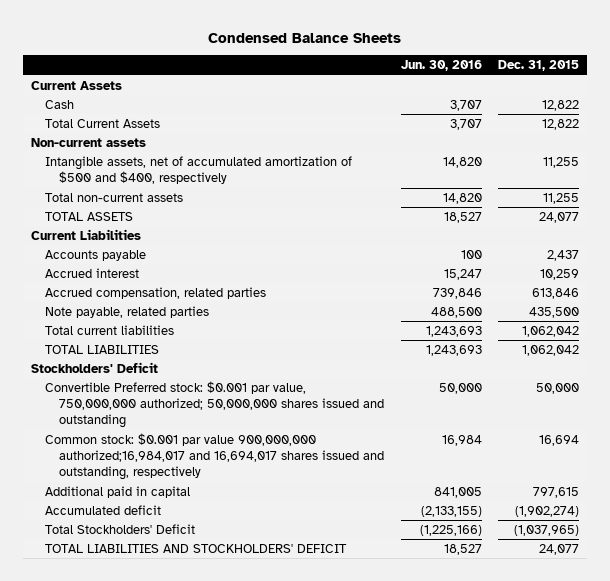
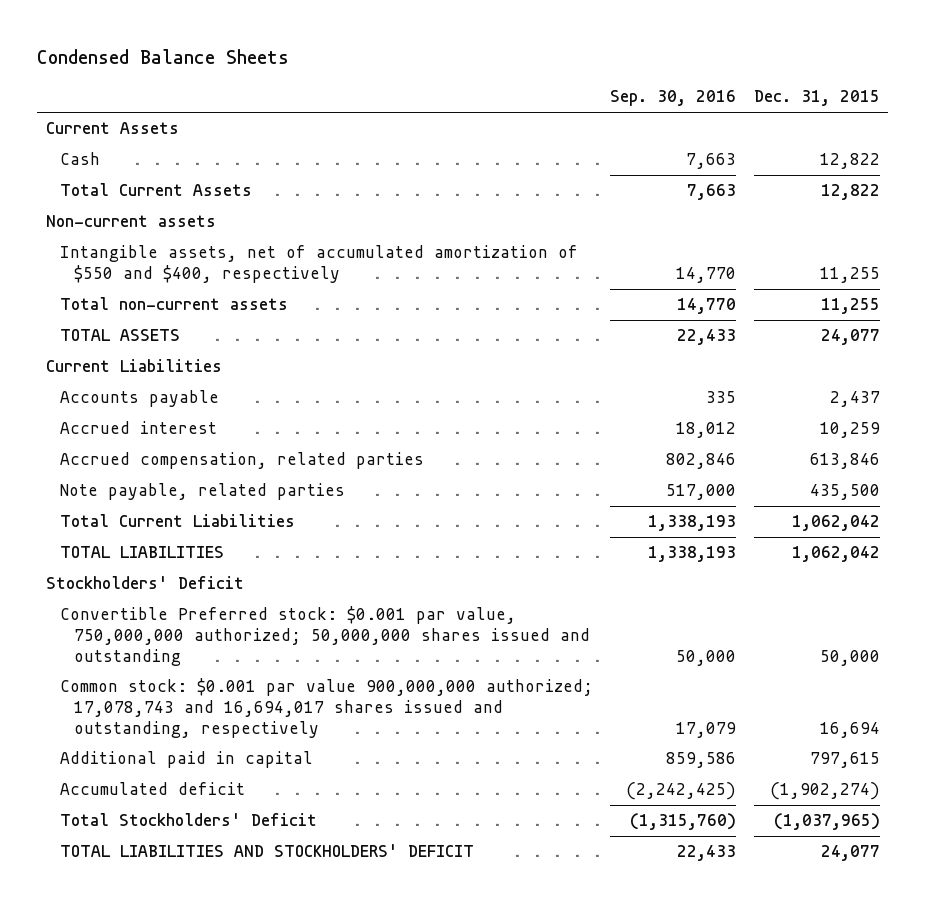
- | Jun. 30, 2016 | Dec. 31, 2015
+ | Sep. 30, 2016 | Dec. 31, 2015
- Intangible assets, net of accumulated amortization of $500 and $400, respectively | 14,820 | 11,255
+ Intangible assets, net of accumulated amortization of $550 and $400, respectively | 14,770 | 11,255
- Total current liabilities | 1,243,693 | 1,062,042
+ Total Current Liabilities | 1,338,193 | 1,062,042
- Common stock: $0.001 par value 900,000,000 authorized;16,984,017 and 16,694,017 shares issued and outstanding, respectively | 16,984 | 16,694
+ Common stock: $0.001 par value 900,000,000 authorized; 17,078,743 and 16,694,017 shares issued and outstanding, respectively | 17,079 | 16,694

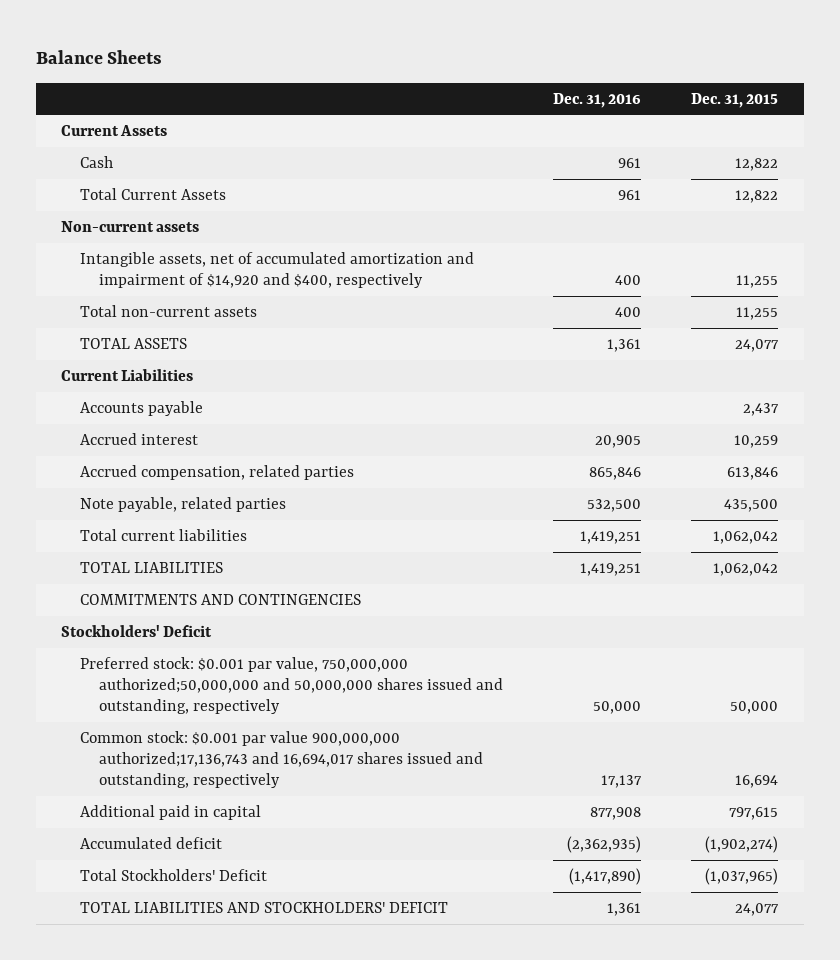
- Condensed Balance Sheets
+ Balance Sheets
- | Sep. 30, 2016 | Dec. 31, 2015
+ | Dec. 31, 2016 | Dec. 31, 2015
- Intangible assets, net of accumulated amortization of $550 and $400, respectively | 14,770 | 11,255
+ Intangible assets, net of accumulated amortization and impairment of $14,920 and $400, respectively | 400 | 11,255
- Total Current Liabilities | 1,338,193 | 1,062,042
+ Total current liabilities | 1,419,251 | 1,062,042
+ COMMITMENTS AND CONTINGENCIES
- Convertible Preferred stock: $0.001 par value, 750,000,000 authorized; 50,000,000 shares issued and outstanding | 50,000 | 50,000
- Common stock: $0.001 par value 900,000,000 authorized; 17,078,743 and 16,694,017 shares issued and outstanding, respectively | 17,079 | 16,694
+ Preferred stock: $0.001 par value, 750,000,000 authorized;50,000,000 and 50,000,000 shares issued and outstanding, respectively | 50,000 | 50,000
+ Common stock: $0.001 par value 900,000,000 authorized;17,136,743 and 16,694,017 shares issued and outstanding, respectively | 17,137 | 16,694

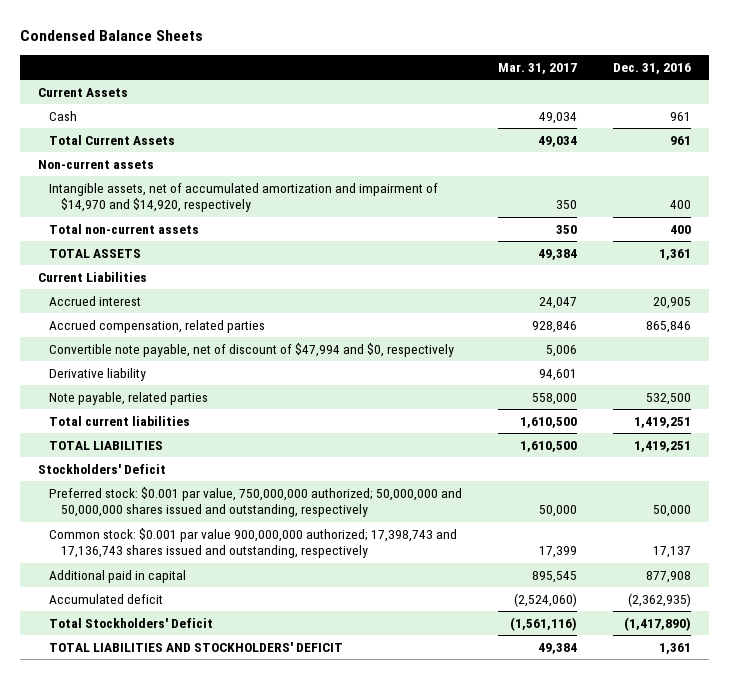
- Balance Sheets
+ Condensed Balance Sheets
- | Dec. 31, 2016 | Dec. 31, 2015
+ | Mar. 31, 2017 | Dec. 31, 2016
- Intangible assets, net of accumulated amortization and impairment of $14,920 and $400, respectively | 400 | 11,255
+ Intangible assets, net of accumulated amortization and impairment of $14,970 and $14,920, respectively | 350 | 400
- Accounts payable | | 2,437
+ Convertible note payable, net of discount of $47,994 and $0, respectively | 5,006 |
+ Derivative liability | 94,601 |
- COMMITMENTS AND CONTINGENCIES
- Preferred stock: $0.001 par value, 750,000,000 authorized;50,000,000 and 50,000,000 shares issued and outstanding, respectively | 50,000 | 50,000
- Common stock: $0.001 par value 900,000,000 authorized;17,136,743 and 16,694,017 shares issued and outstanding, respectively | 17,137 | 16,694
+ Preferred stock: $0.001 par value, 750,000,000 authorized; 50,000,000 and 50,000,000 shares issued and outstanding, respectively | 50,000 | 50,000
+ Common stock: $0.001 par value 900,000,000 authorized; 17,398,743 and 17,136,743 shares issued and outstanding, respectively | 17,399 | 17,137

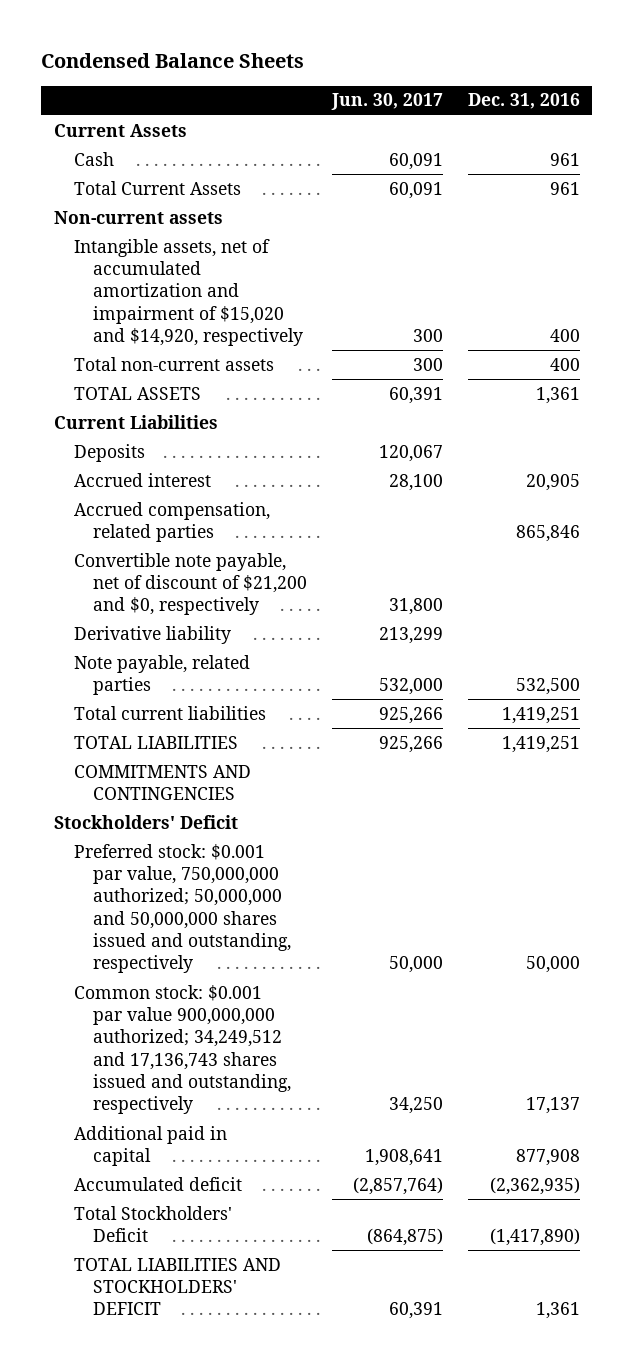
- | Mar. 31, 2017 | Dec. 31, 2016
+ | Jun. 30, 2017 | Dec. 31, 2016
- Intangible assets, net of accumulated amortization and impairment of $14,970 and $14,920, respectively | 350 | 400
+ Intangible assets, net of accumulated amortization and impairment of $15,020 and $14,920, respectively | 300 | 400
+ Deposits | 120,067 |
- Convertible note payable, net of discount of $47,994 and $0, respectively | 5,006 |
+ Convertible note payable, net of discount of $21,200 and $0, respectively | 31,800 |
+ COMMITMENTS AND CONTINGENCIES
- Common stock: $0.001 par value 900,000,000 authorized; 17,398,743 and 17,136,743 shares issued and outstanding, respectively | 17,399 | 17,137
+ Common stock: $0.001 par value 900,000,000 authorized; 34,249,512 and 17,136,743 shares issued and outstanding, respectively | 34,250 | 17,137

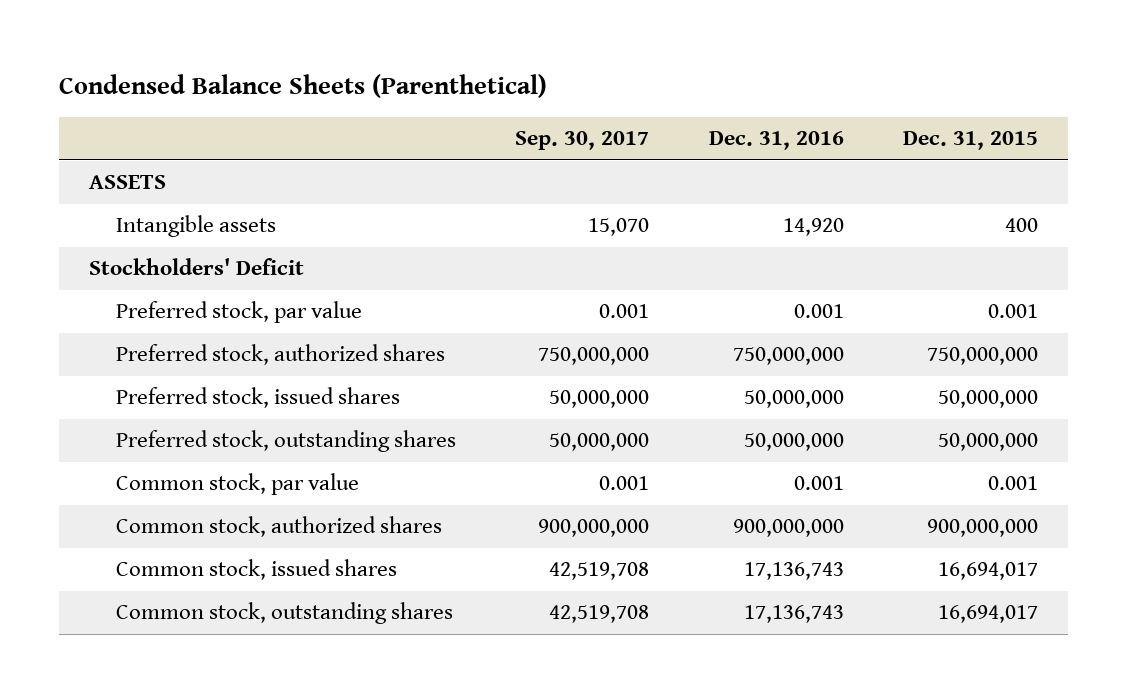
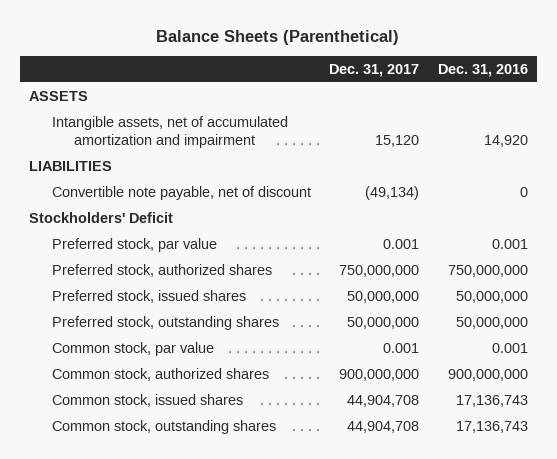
- Condensed Balance Sheets (Parenthetical)
+ Balance Sheets (Parenthetical)
- | Sep. 30, 2017 | Dec. 31, 2016 | Dec. 31, 2015
+ | Dec. 31, 2017 | Dec. 31, 2016
- Intangible assets | 15,070 | 14,920 | 400
+ Intangible assets, net of accumulated amortization and impairment | 15,120 | 14,920
+ LIABILITIES
+ Convertible note payable, net of discount | (49,134) | 0

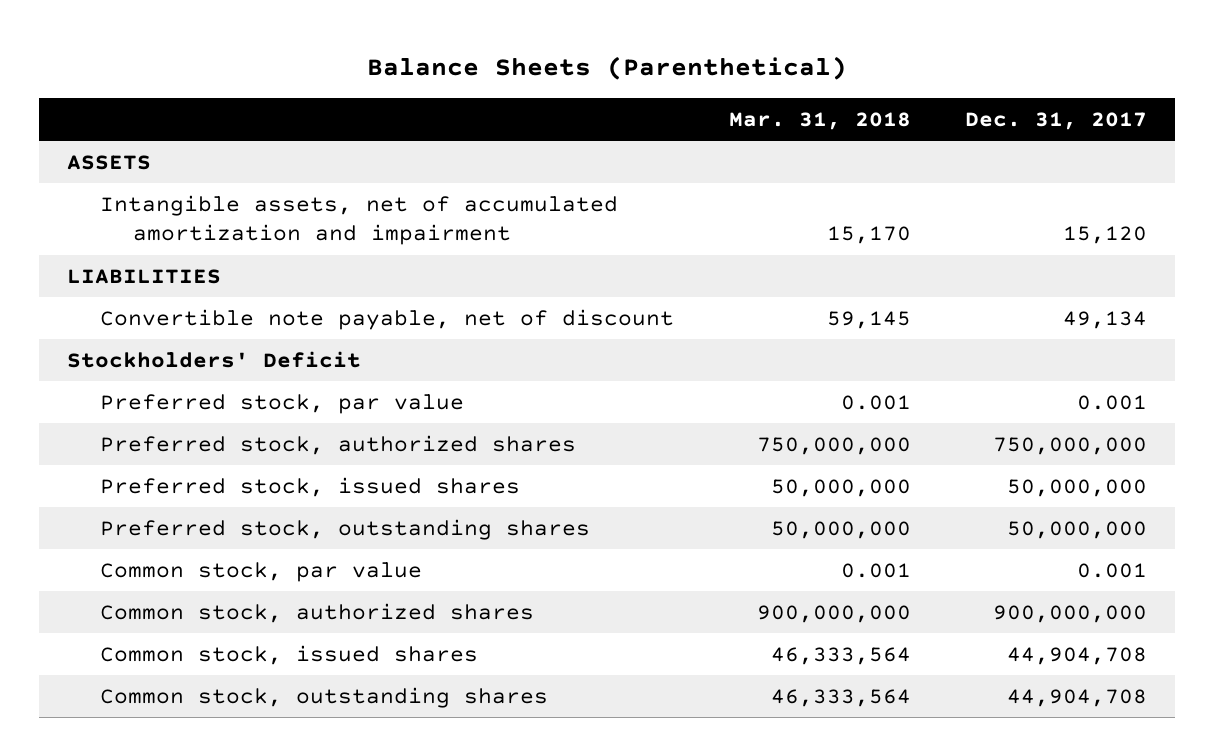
- | Dec. 31, 2017 | Dec. 31, 2016
+ | Mar. 31, 2018 | Dec. 31, 2017
- Convertible note payable, net of discount | (49,134) | 0
+ Convertible note payable, net of discount | 59,145 | 49,134

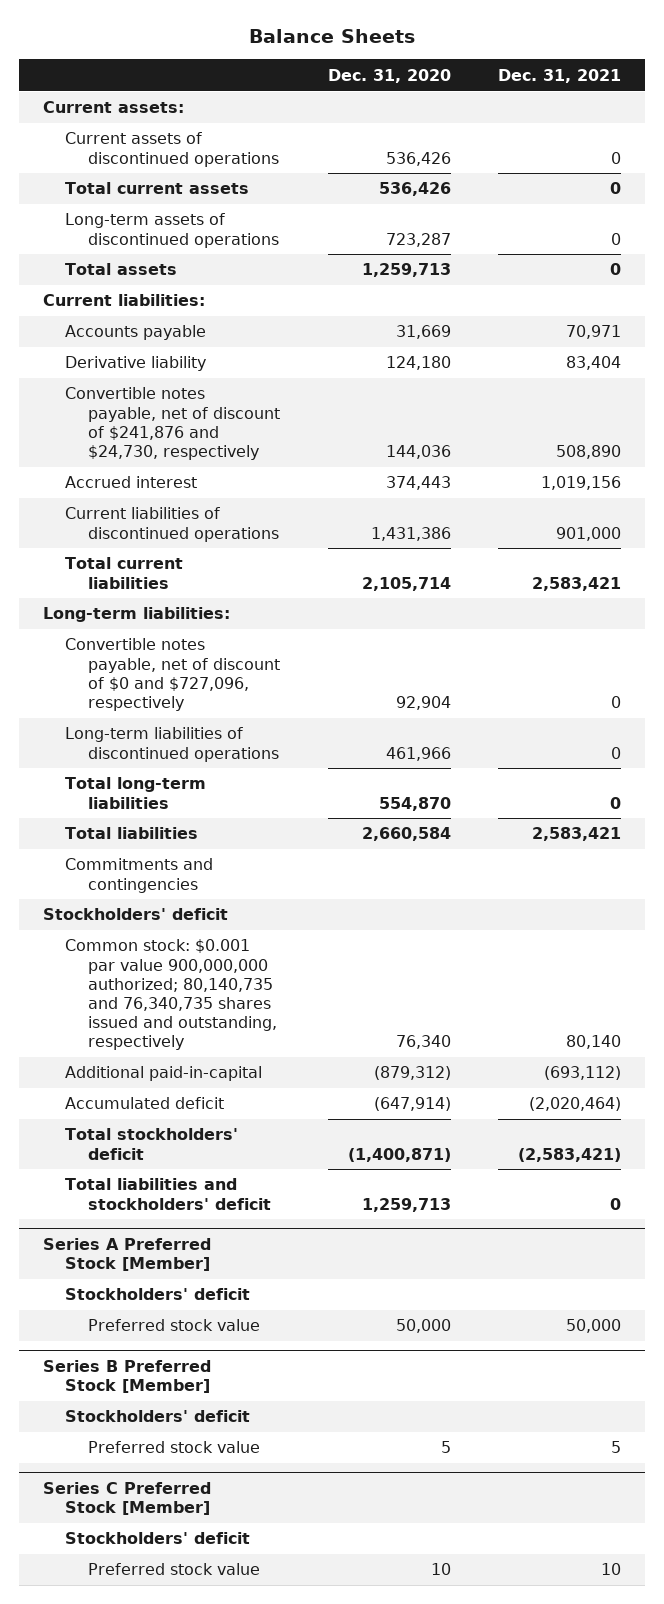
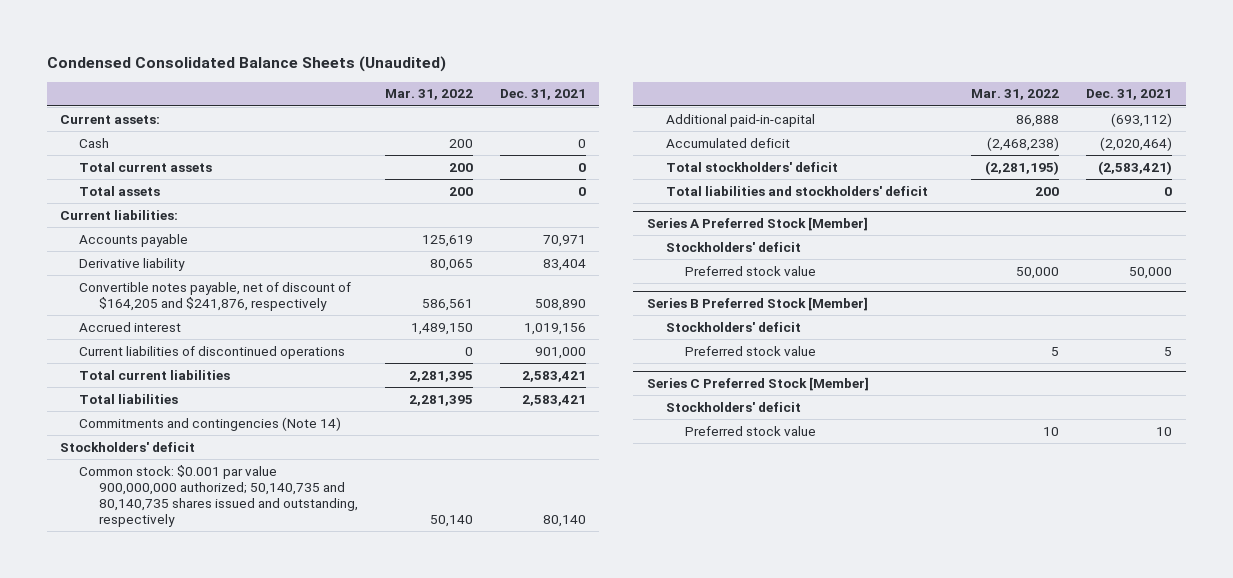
- Balance Sheets
+ Condensed Consolidated Balance Sheets (Unaudited)
- | Dec. 31, 2020 | Dec. 31, 2021
+ | Mar. 31, 2022 | Dec. 31, 2021
- Current assets of discontinued operations | 536,426 | 0
+ Cash | 200 | 0
- Long-term assets of discontinued operations | 723,287 | 0
- Convertible notes payable, net of discount of $241,876 and $24,730, respectively | 144,036 | 508,890
+ Convertible notes payable, net of discount of $164,205 and $241,876, respectively | 586,561 | 508,890
- Long-term liabilities:
- Convertible notes payable, net of discount of $0 and $727,096, respectively | 92,904 | 0
- Long-term liabilities of discontinued operations | 461,966 | 0
- Total long-term liabilities | 554,870 | 0
- Commitments and contingencies
+ Commitments and contingencies (Note 14)
- Common stock: $0.001 par value 900,000,000 authorized; 80,140,735 and 76,340,735 shares issued and outstanding, respectively | 76,340 | 80,140
+ Common stock: $0.001 par value 900,000,000 authorized; 50,140,735 and 80,140,735 shares issued and outstanding, respectively | 50,140 | 80,140

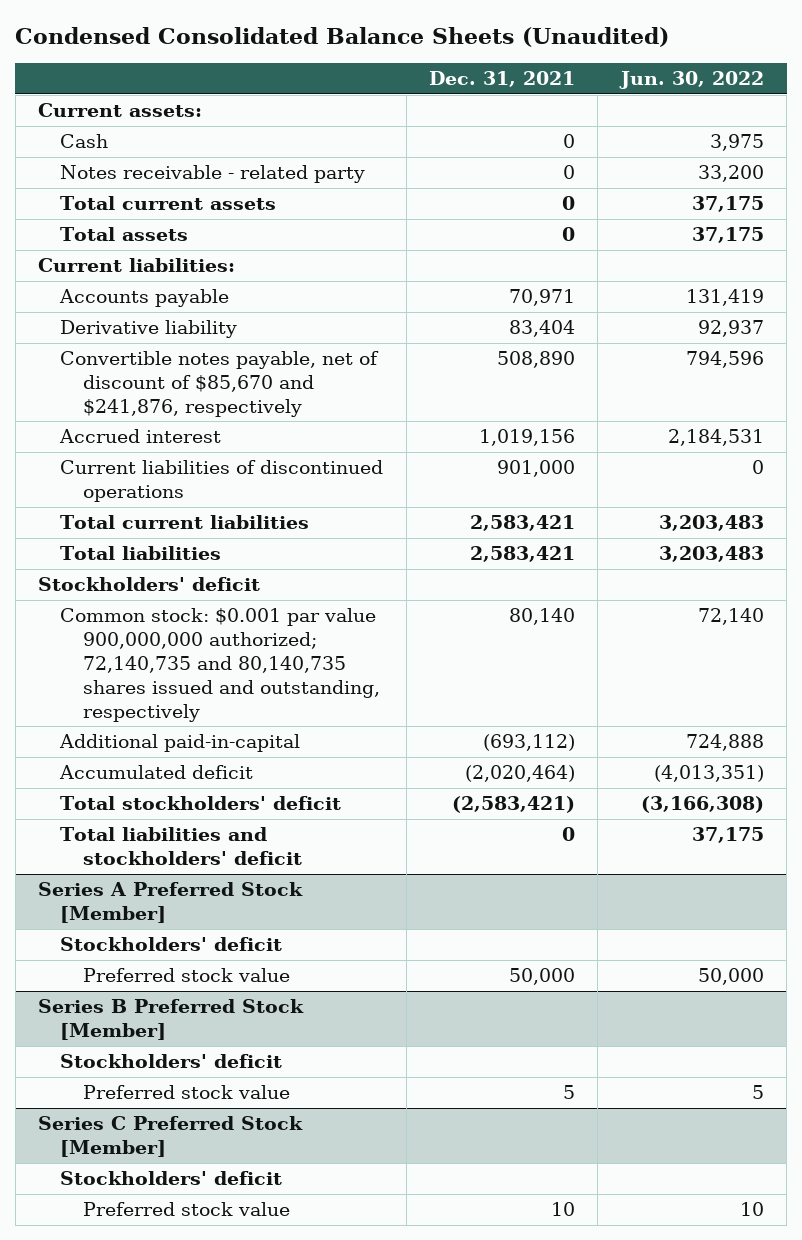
- | Mar. 31, 2022 | Dec. 31, 2021
+ | Dec. 31, 2021 | Jun. 30, 2022
+ Notes receivable - related party | 0 | 33,200
- Convertible notes payable, net of discount of $164,205 and $241,876, respectively | 586,561 | 508,890
+ Convertible notes payable, net of discount of $85,670 and $241,876, respectively | 508,890 | 794,596
- Commitments and contingencies (Note 14)
- Common stock: $0.001 par value 900,000,000 authorized; 50,140,735 and 80,140,735 shares issued and outstanding, respectively | 50,140 | 80,140
+ Common stock: $0.001 par value 900,000,000 authorized; 72,140,735 and 80,140,735 shares issued and outstanding, respectively | 80,140 | 72,140

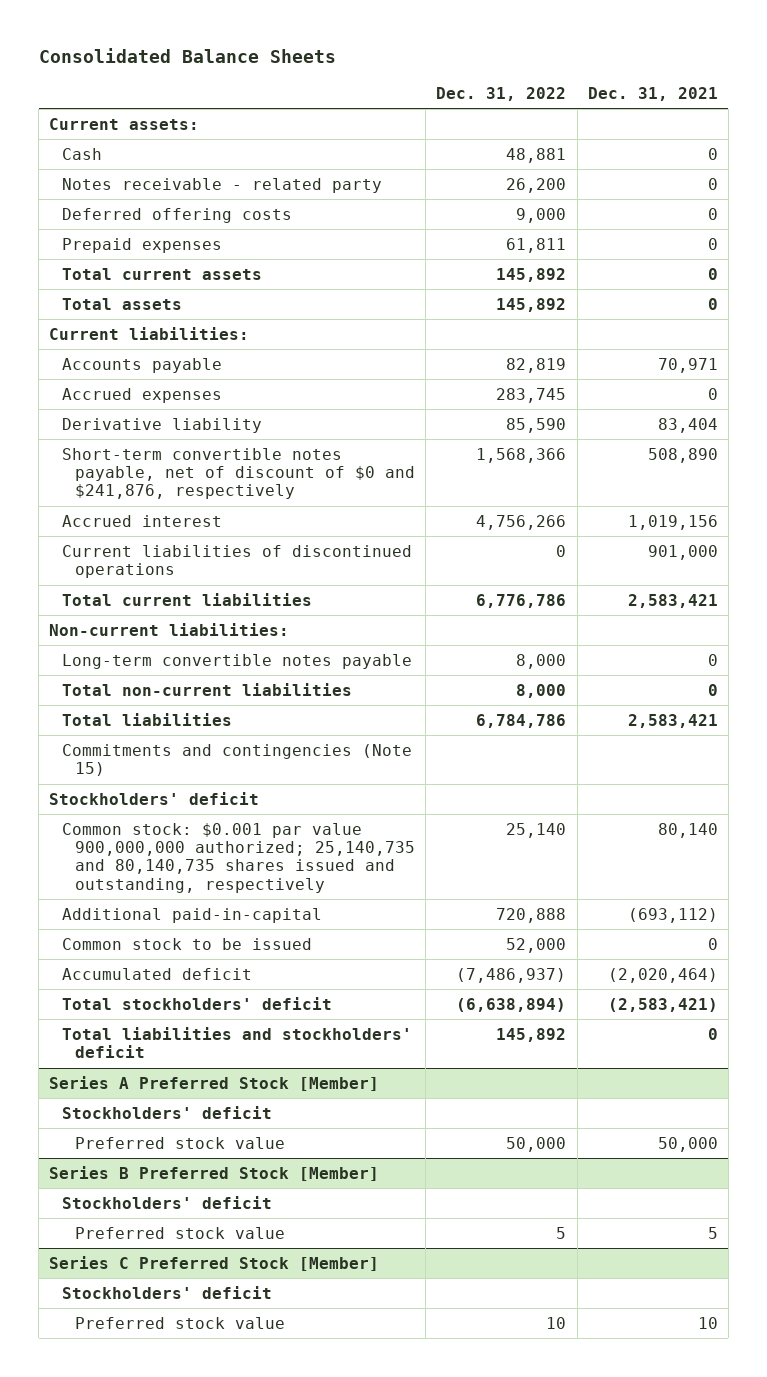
- Condensed Consolidated Balance Sheets (Unaudited)
+ Consolidated Balance Sheets
- | Dec. 31, 2021 | Jun. 30, 2022
+ | Dec. 31, 2022 | Dec. 31, 2021
+ Deferred offering costs | 9,000 | 0
+ Prepaid expenses | 61,811 | 0
+ Accrued expenses | 283,745 | 0
- Convertible notes payable, net of discount of $85,670 and $241,876, respectively | 508,890 | 794,596
+ Short-term convertible notes payable, net of discount of $0 and $241,876, respectively | 1,568,366 | 508,890
+ Non-current liabilities:
+ Long-term convertible notes payable | 8,000 | 0
+ Total non-current liabilities | 8,000 | 0
+ Commitments and contingencies (Note 15)
- Common stock: $0.001 par value 900,000,000 authorized; 72,140,735 and 80,140,735 shares issued and outstanding, respectively | 80,140 | 72,140
+ Common stock: $0.001 par value 900,000,000 authorized; 25,140,735 and 80,140,735 shares issued and outstanding, respectively | 25,140 | 80,140
+ Common stock to be issued | 52,000 | 0

